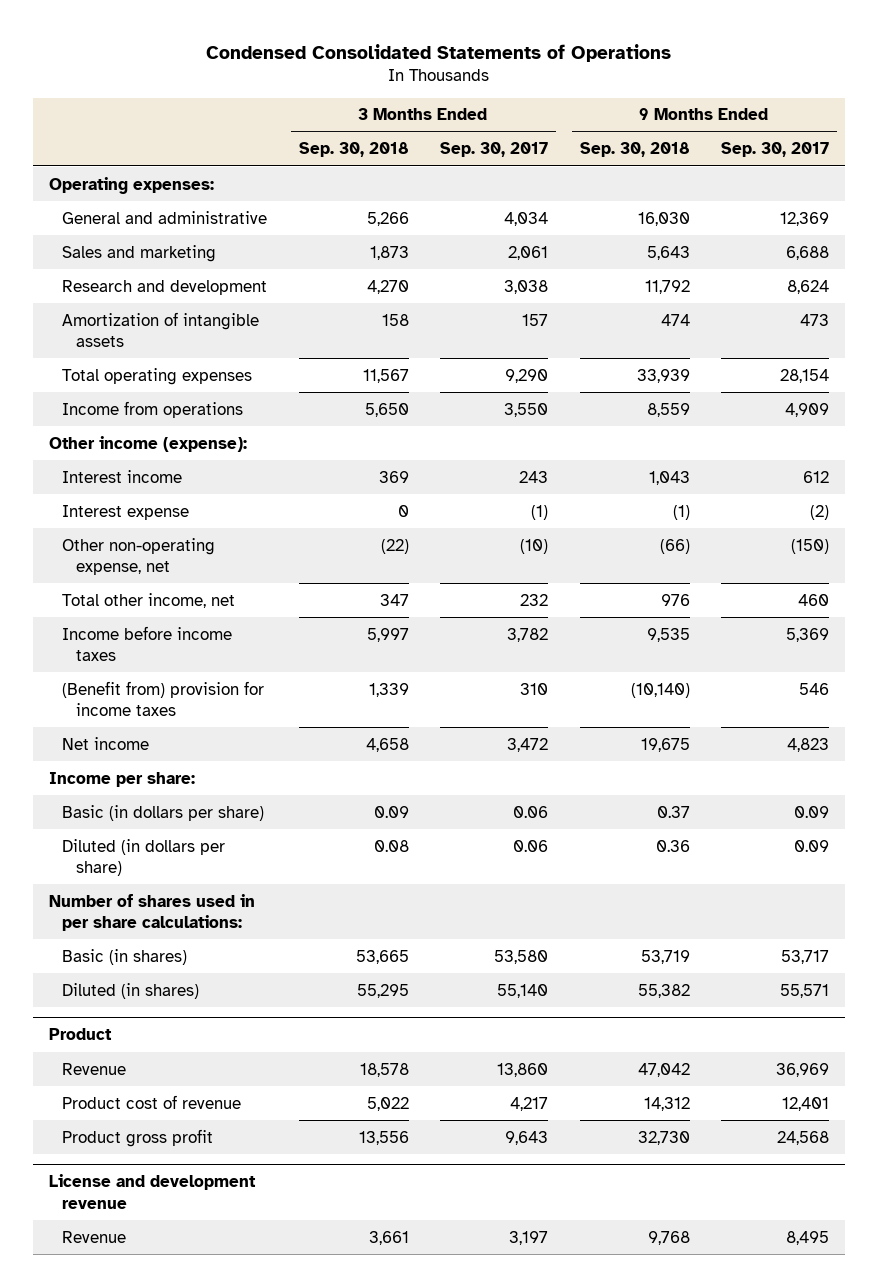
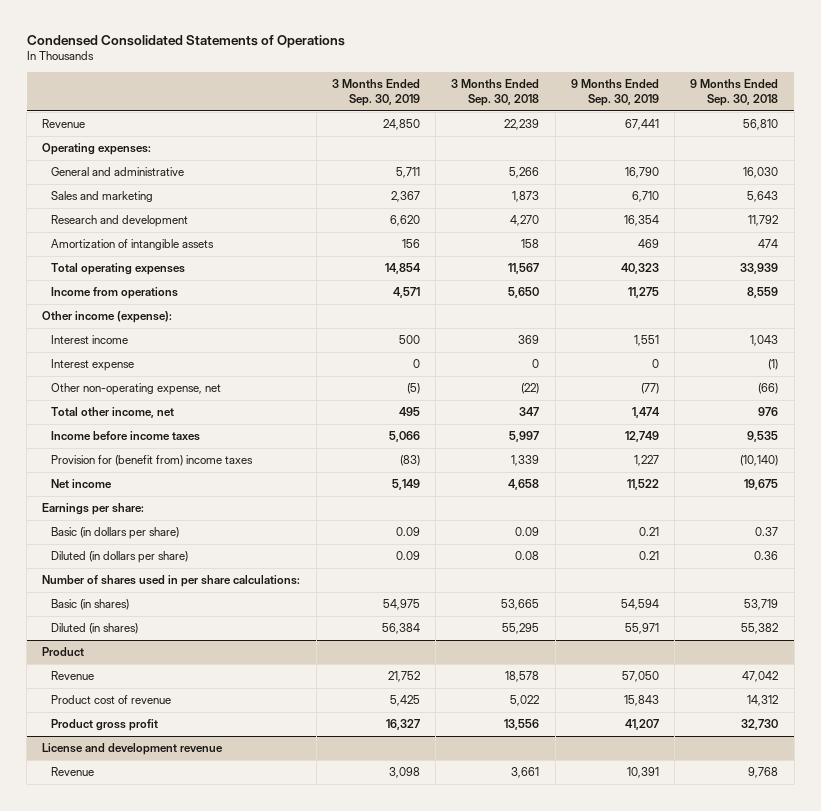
- | 3 Months Ended Sep. 30, 2018 | 3 Months Ended Sep. 30, 2017 | 9 Months Ended Sep. 30, 2018 | 9 Months Ended Sep. 30, 2017
+ | 3 Months Ended Sep. 30, 2019 | 3 Months Ended Sep. 30, 2018 | 9 Months Ended Sep. 30, 2019 | 9 Months Ended Sep. 30, 2018
+ Revenue | 24,850 | 22,239 | 67,441 | 56,810
- (Benefit from) provision for income taxes | 1,339 | 310 | (10,140) | 546
+ Provision for (benefit from) income taxes | (83) | 1,339 | 1,227 | (10,140)
- Income per share:
+ Earnings per share:

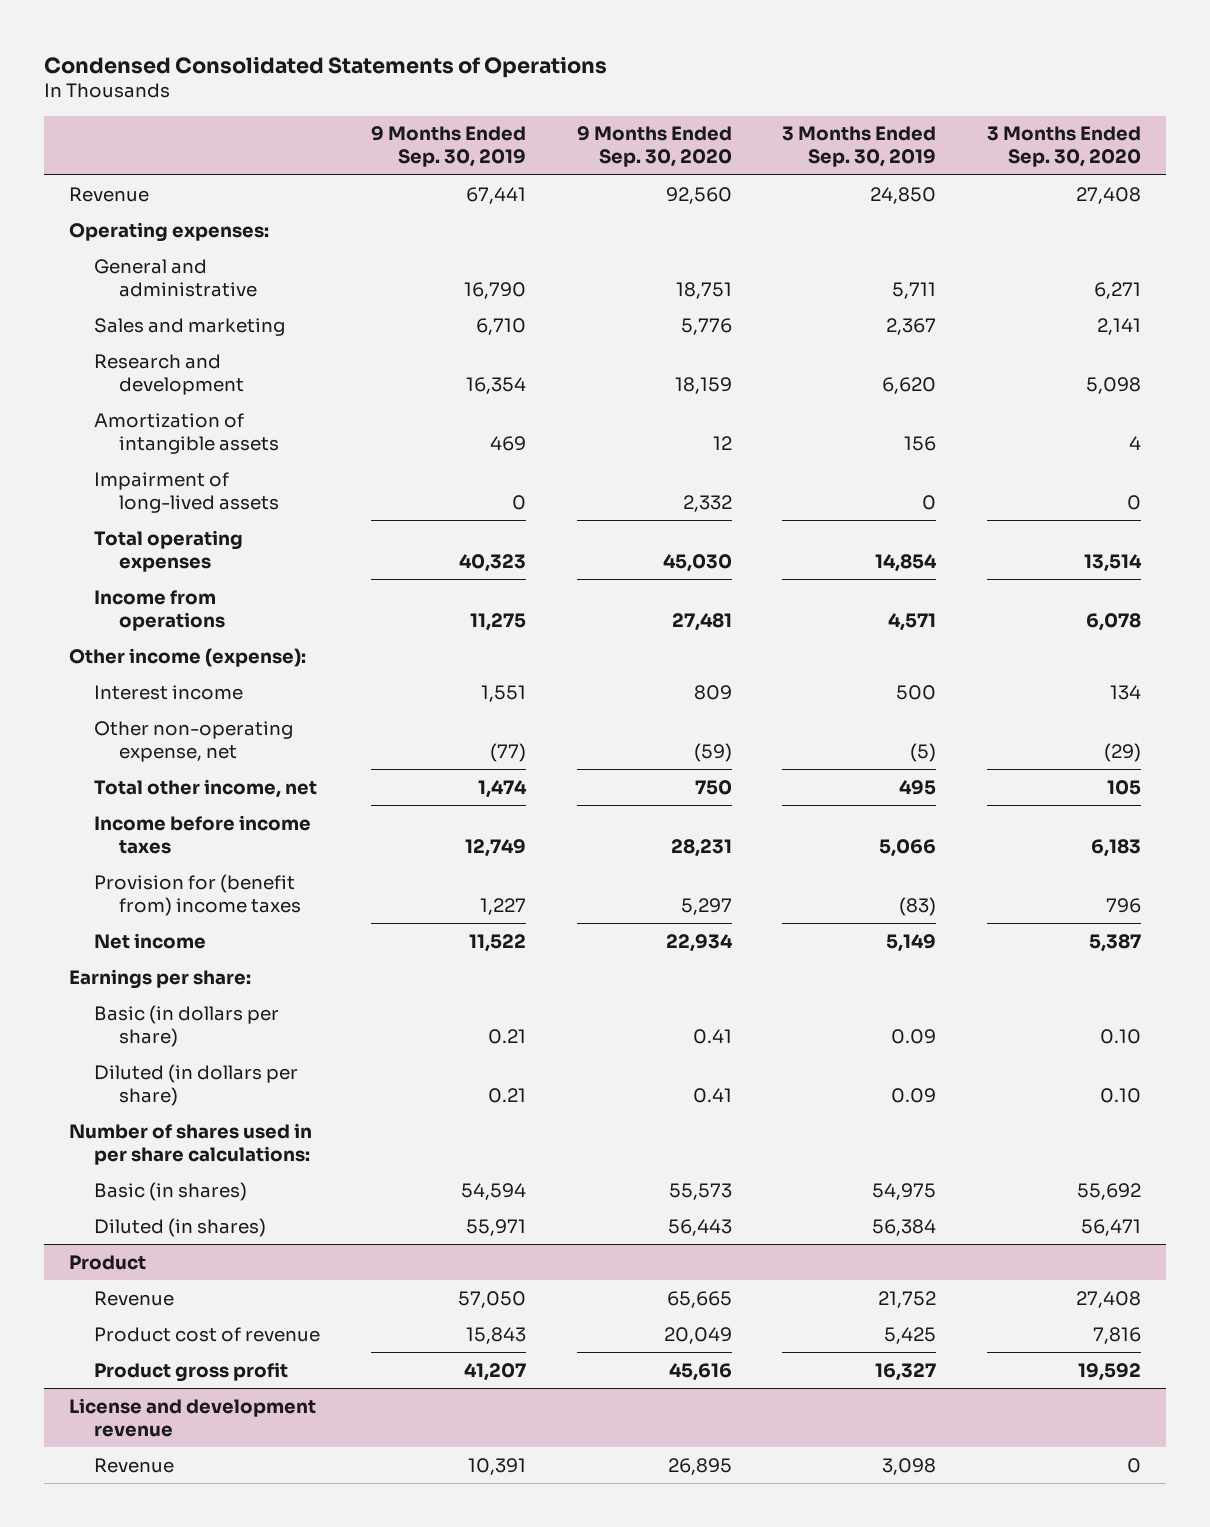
- | 3 Months Ended Sep. 30, 2019 | 3 Months Ended Sep. 30, 2018 | 9 Months Ended Sep. 30, 2019 | 9 Months Ended Sep. 30, 2018
+ | 9 Months Ended Sep. 30, 2019 | 9 Months Ended Sep. 30, 2020 | 3 Months Ended Sep. 30, 2019 | 3 Months Ended Sep. 30, 2020
+ Impairment of long-lived assets | 0 | 2,332 | 0 | 0
- Interest expense | 0 | 0 | 0 | (1)

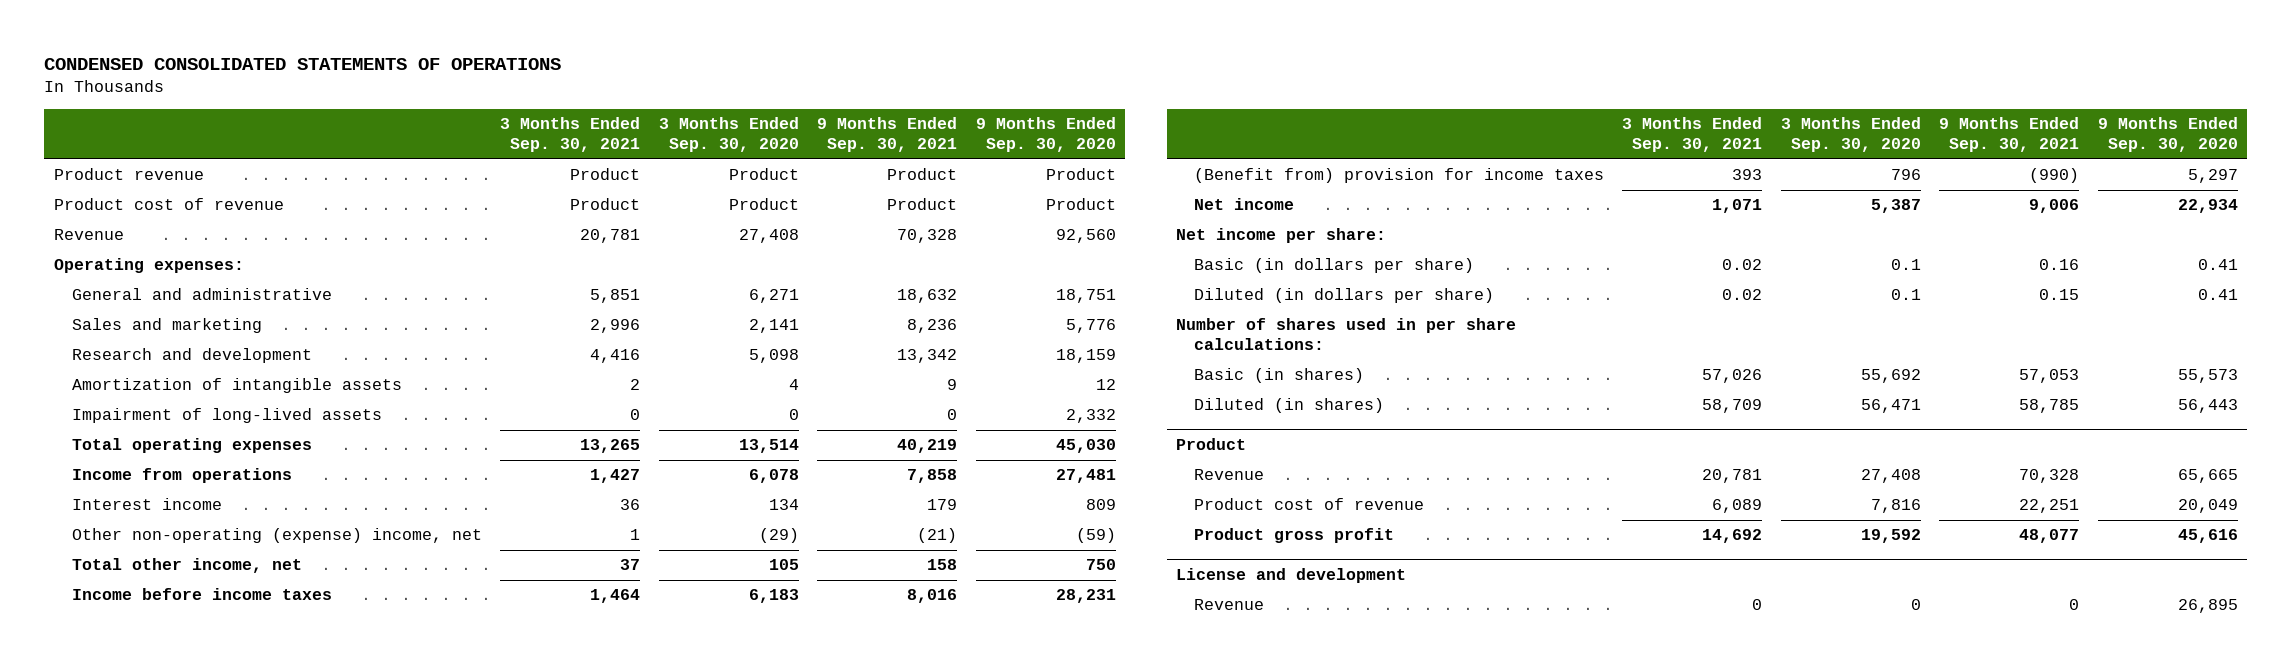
- Condensed Consolidated Statements of Operations
+ CONDENSED CONSOLIDATED STATEMENTS OF OPERATIONS
- | 9 Months Ended Sep. 30, 2019 | 9 Months Ended Sep. 30, 2020 | 3 Months Ended Sep. 30, 2019 | 3 Months Ended Sep. 30, 2020
+ | 3 Months Ended Sep. 30, 2021 | 3 Months Ended Sep. 30, 2020 | 9 Months Ended Sep. 30, 2021 | 9 Months Ended Sep. 30, 2020
+ Product revenue | Product | Product | Product | Product
+ Product cost of revenue | Product | Product | Product | Product
- Other income (expense):
- Other non-operating expense, net | (77) | (59) | (5) | (29)
+ Other non-operating (expense) income, net | 1 | (29) | (21) | (59)
- Provision for (benefit from) income taxes | 1,227 | 5,297 | (83) | 796
+ (Benefit from) provision for income taxes | 393 | 796 | (990) | 5,297
- Earnings per share:
- Basic (in dollars per share) | 0.21 | 0.41 | 0.09 | 0.10
- Diluted (in dollars per share) | 0.21 | 0.41 | 0.09 | 0.10
+ Net income per share:
+ Basic (in dollars per share) | 0.02 | 0.1 | 0.16 | 0.41
+ Diluted (in dollars per share) | 0.02 | 0.1 | 0.15 | 0.41
- License and development revenue
+ License and development

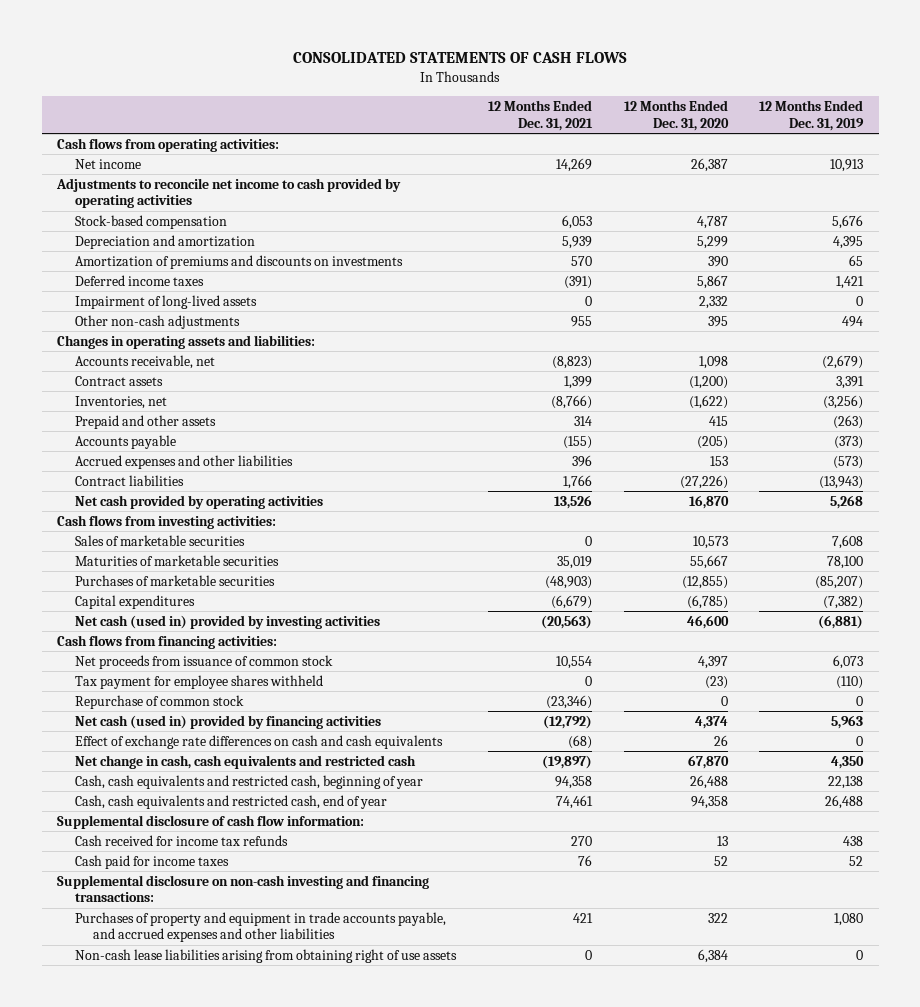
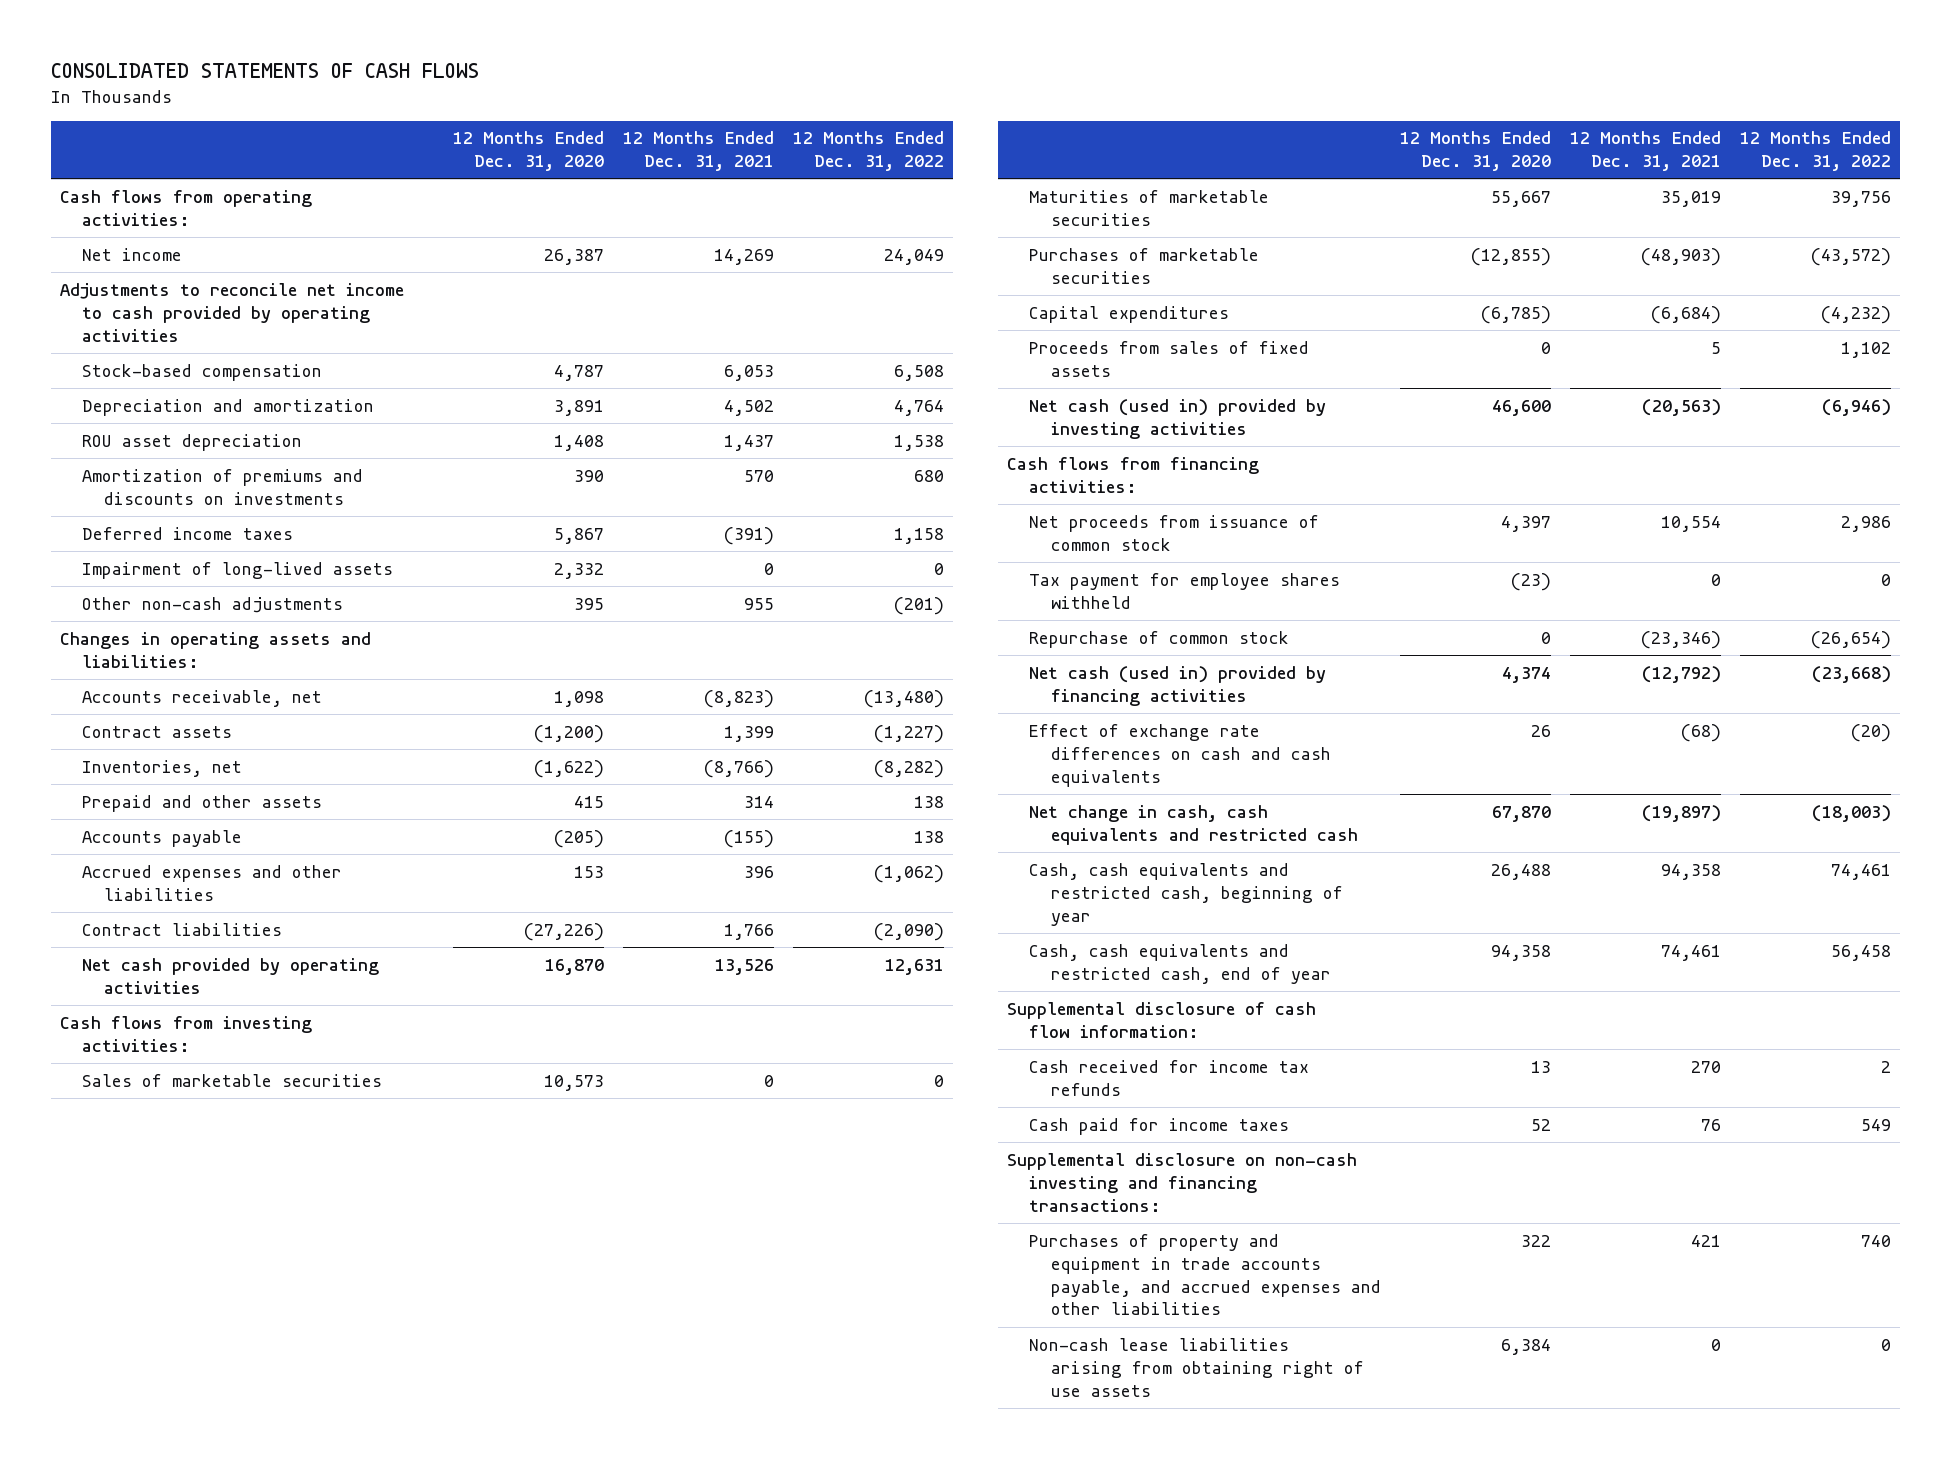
- | 12 Months Ended Dec. 31, 2021 | 12 Months Ended Dec. 31, 2020 | 12 Months Ended Dec. 31, 2019
+ | 12 Months Ended Dec. 31, 2020 | 12 Months Ended Dec. 31, 2021 | 12 Months Ended Dec. 31, 2022
- Depreciation and amortization | 5,939 | 5,299 | 4,395
+ Depreciation and amortization | 3,891 | 4,502 | 4,764
+ ROU asset depreciation | 1,408 | 1,437 | 1,538
- Capital expenditures | (6,679) | (6,785) | (7,382)
+ Capital expenditures | (6,785) | (6,684) | (4,232)
+ Proceeds from sales of fixed assets | 0 | 5 | 1,102

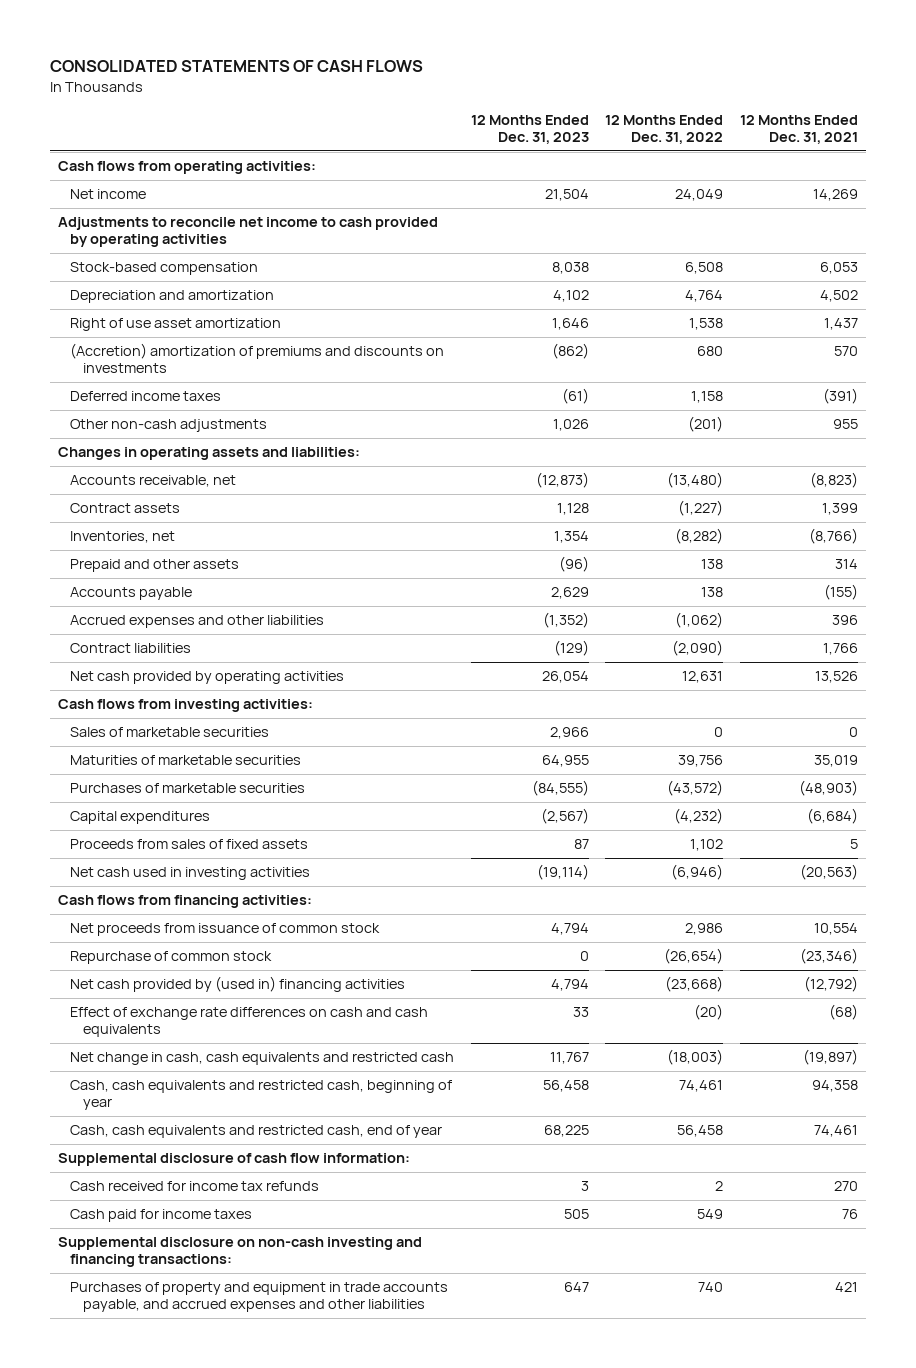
- | 12 Months Ended Dec. 31, 2020 | 12 Months Ended Dec. 31, 2021 | 12 Months Ended Dec. 31, 2022
+ | 12 Months Ended Dec. 31, 2023 | 12 Months Ended Dec. 31, 2022 | 12 Months Ended Dec. 31, 2021
- ROU asset depreciation | 1,408 | 1,437 | 1,538
- Amortization of premiums and discounts on investments | 390 | 570 | 680
+ Right of use asset amortization | 1,646 | 1,538 | 1,437
+ (Accretion) amortization of premiums and discounts on investments | (862) | 680 | 570
- Impairment of long-lived assets | 2,332 | 0 | 0
- Net cash (used in) provided by investing activities | 46,600 | (20,563) | (6,946)
+ Net cash used in investing activities | (19,114) | (6,946) | (20,563)
- Tax payment for employee shares withheld | (23) | 0 | 0
- Net cash (used in) provided by financing activities | 4,374 | (12,792) | (23,668)
+ Net cash provided by (used in) financing activities | 4,794 | (23,668) | (12,792)
- Non-cash lease liabilities arising from obtaining right of use assets | 6,384 | 0 | 0

